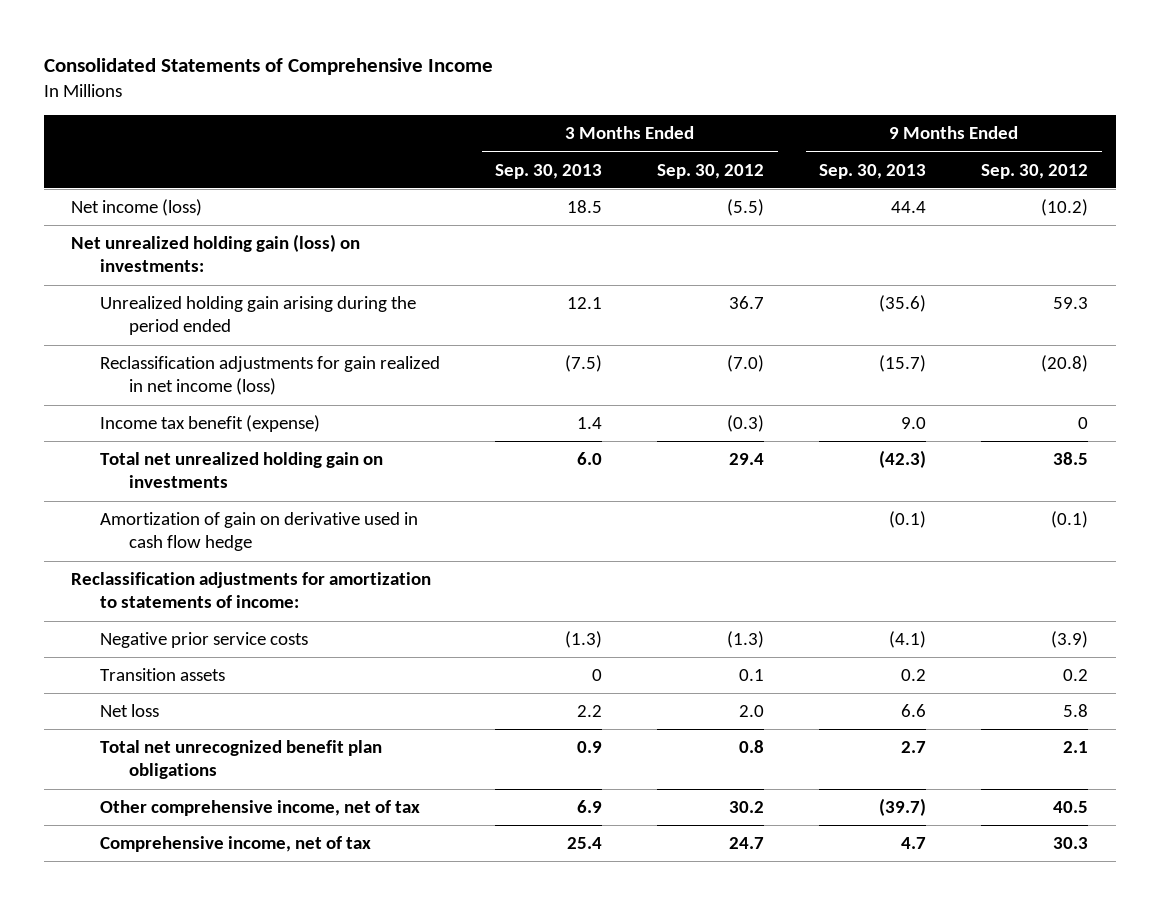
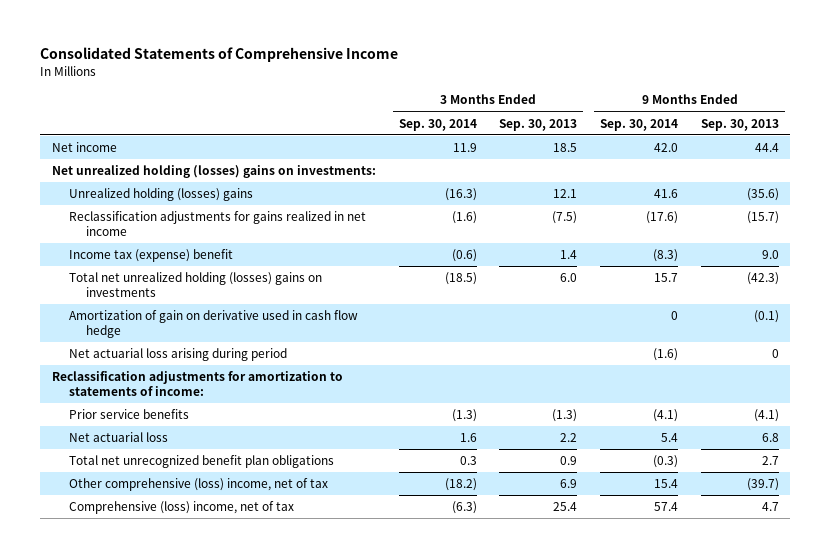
- | 3 Months Ended Sep. 30, 2013 | 3 Months Ended Sep. 30, 2012 | 9 Months Ended Sep. 30, 2013 | 9 Months Ended Sep. 30, 2012
+ | 3 Months Ended Sep. 30, 2014 | 3 Months Ended Sep. 30, 2013 | 9 Months Ended Sep. 30, 2014 | 9 Months Ended Sep. 30, 2013
- Net income (loss) | 18.5 | (5.5) | 44.4 | (10.2)
- Net unrealized holding gain (loss) on investments:
- Unrealized holding gain arising during the period ended | 12.1 | 36.7 | (35.6) | 59.3
- Reclassification adjustments for gain realized in net income (loss) | (7.5) | (7.0) | (15.7) | (20.8)
- Income tax benefit (expense) | 1.4 | (0.3) | 9.0 | 0
- Total net unrealized holding gain on investments | 6.0 | 29.4 | (42.3) | 38.5
+ Net income | 11.9 | 18.5 | 42.0 | 44.4
+ Net unrealized holding (losses) gains on investments:
+ Unrealized holding (losses) gains | (16.3) | 12.1 | 41.6 | (35.6)
+ Reclassification adjustments for gains realized in net income | (1.6) | (7.5) | (17.6) | (15.7)
+ Income tax (expense) benefit | (0.6) | 1.4 | (8.3) | 9.0
+ Total net unrealized holding (losses) gains on investments | (18.5) | 6.0 | 15.7 | (42.3)
+ Net actuarial loss arising during period | | | (1.6) | 0
- Negative prior service costs | (1.3) | (1.3) | (4.1) | (3.9)
- Transition assets | 0 | 0.1 | 0.2 | 0.2
- Net loss | 2.2 | 2.0 | 6.6 | 5.8
+ Prior service benefits | (1.3) | (1.3) | (4.1) | (4.1)
+ Net actuarial loss | 1.6 | 2.2 | 5.4 | 6.8
- Other comprehensive income, net of tax | 6.9 | 30.2 | (39.7) | 40.5
- Comprehensive income, net of tax | 25.4 | 24.7 | 4.7 | 30.3
+ Other comprehensive (loss) income, net of tax | (18.2) | 6.9 | 15.4 | (39.7)
+ Comprehensive (loss) income, net of tax | (6.3) | 25.4 | 57.4 | 4.7

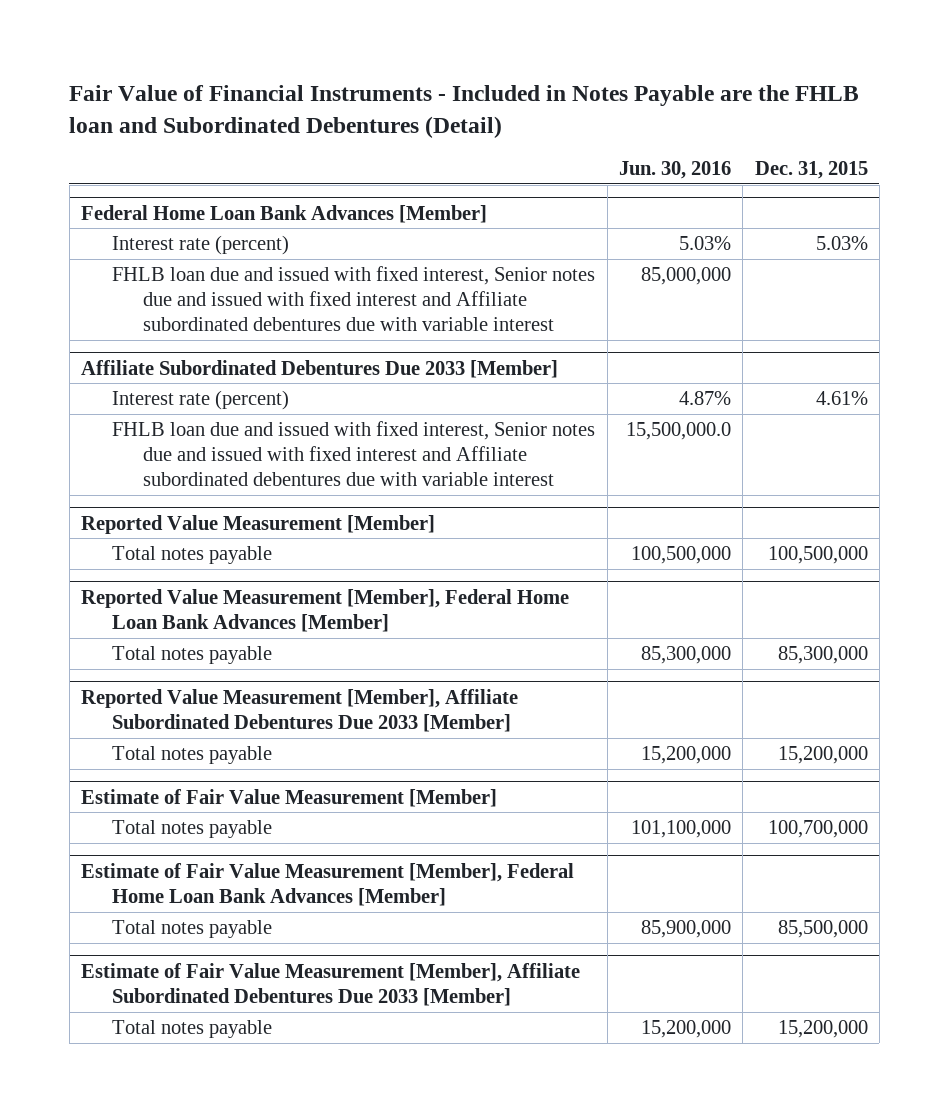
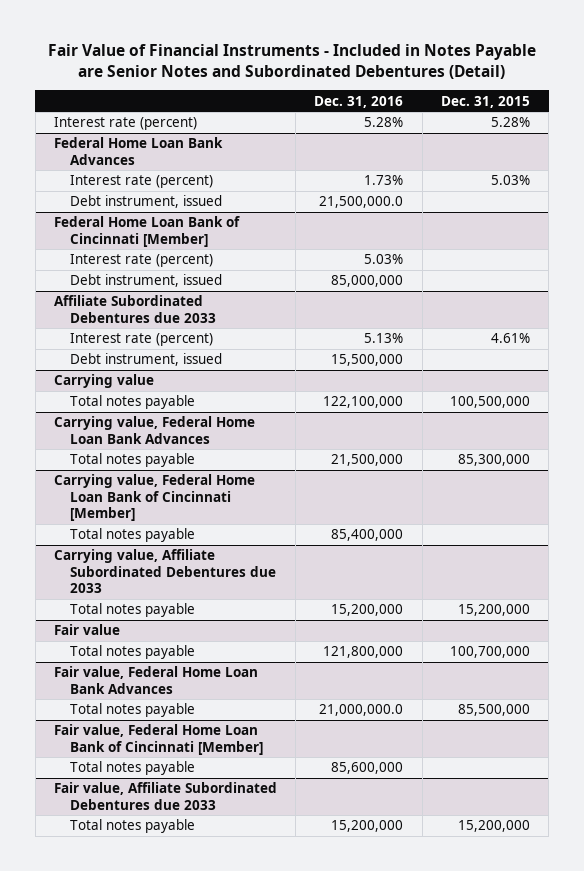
- Fair Value of Financial Instruments - Included in Notes Payable are the FHLB loan and Subordinated Debentures (Detail)
+ Fair Value of Financial Instruments - Included in Notes Payable are Senior Notes and Subordinated Debentures (Detail)
- | Jun. 30, 2016 | Dec. 31, 2015
+ | Dec. 31, 2016 | Dec. 31, 2015
- Federal Home Loan Bank Advances [Member]
+ Interest rate (percent) | 5.28% | 5.28%
+ Federal Home Loan Bank Advances
- FHLB loan due and issued with fixed interest, Senior notes due and issued with fixed interest and Affiliate subordinated debentures due with variable interest | 85,000,000 |
- Affiliate Subordinated Debentures Due 2033 [Member]
+ Debt instrument, issued | 21,500,000.0 |
+ Federal Home Loan Bank of Cincinnati [Member]
+ Interest rate (percent) | 5.03% |
+ Debt instrument, issued | 85,000,000 |
+ Affiliate Subordinated Debentures due 2033
- FHLB loan due and issued with fixed interest, Senior notes due and issued with fixed interest and Affiliate subordinated debentures due with variable interest | 15,500,000.0 |
- Reported Value Measurement [Member]
+ Debt instrument, issued | 15,500,000 |
+ Carrying value
- Reported Value Measurement [Member], Federal Home Loan Bank Advances [Member]
+ Carrying value, Federal Home Loan Bank Advances
- Reported Value Measurement [Member], Affiliate Subordinated Debentures Due 2033 [Member]
+ Carrying value, Federal Home Loan Bank of Cincinnati [Member]
+ Total notes payable | 85,400,000 |
+ Carrying value, Affiliate Subordinated Debentures due 2033
- Estimate of Fair Value Measurement [Member]
+ Fair value
- Estimate of Fair Value Measurement [Member], Federal Home Loan Bank Advances [Member]
+ Fair value, Federal Home Loan Bank Advances
- Estimate of Fair Value Measurement [Member], Affiliate Subordinated Debentures Due 2033 [Member]
+ Fair value, Federal Home Loan Bank of Cincinnati [Member]
+ Total notes payable | 85,600,000 |
+ Fair value, Affiliate Subordinated Debentures due 2033

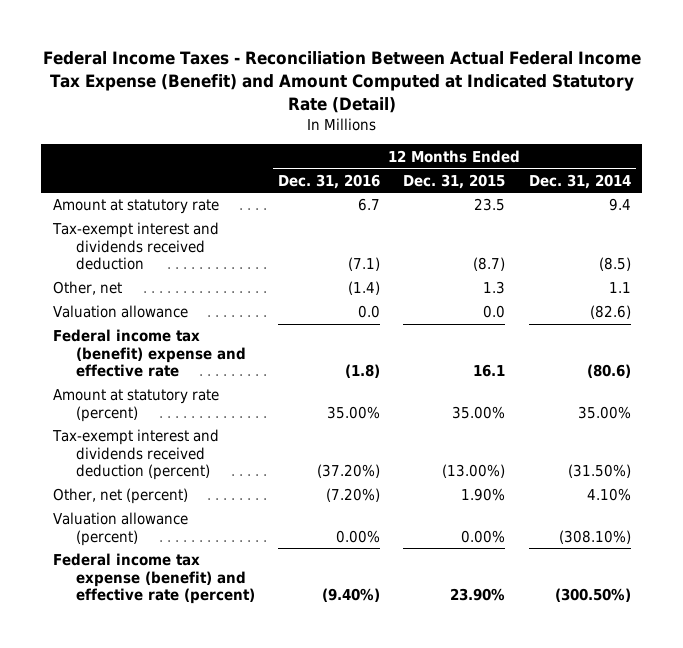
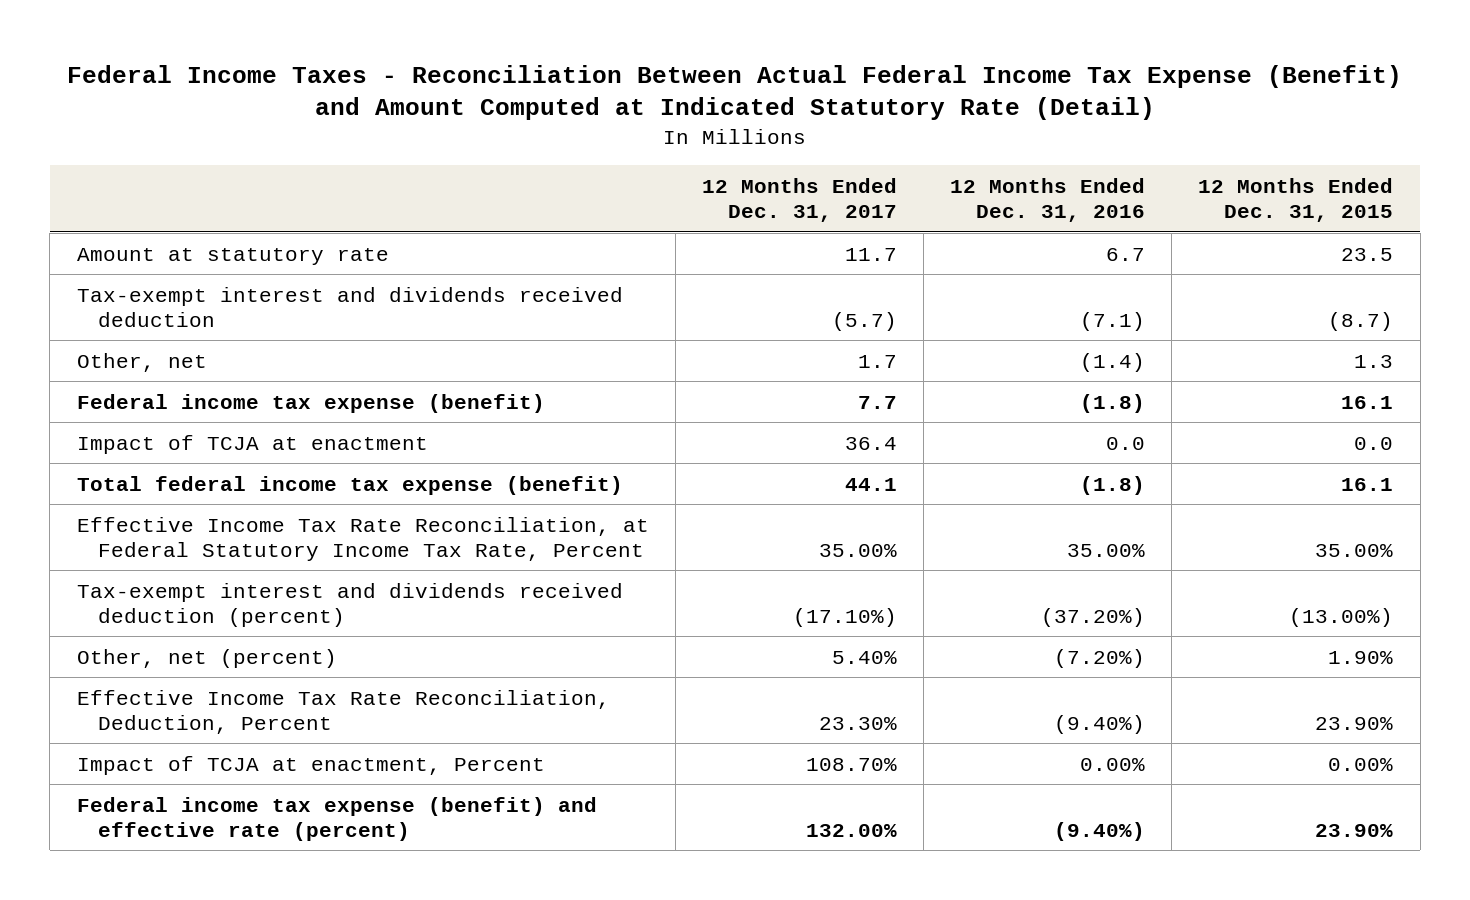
- | 12 Months Ended Dec. 31, 2016 | 12 Months Ended Dec. 31, 2015 | 12 Months Ended Dec. 31, 2014
+ | 12 Months Ended Dec. 31, 2017 | 12 Months Ended Dec. 31, 2016 | 12 Months Ended Dec. 31, 2015
- Valuation allowance | 0.0 | 0.0 | (82.6)
- Federal income tax (benefit) expense and effective rate | (1.8) | 16.1 | (80.6)
- Amount at statutory rate (percent) | 35.00% | 35.00% | 35.00%
+ Federal income tax expense (benefit) | 7.7 | (1.8) | 16.1
+ Impact of TCJA at enactment | 36.4 | 0.0 | 0.0
+ Total federal income tax expense (benefit) | 44.1 | (1.8) | 16.1
+ Effective Income Tax Rate Reconciliation, at Federal Statutory Income Tax Rate, Percent | 35.00% | 35.00% | 35.00%
- Valuation allowance (percent) | 0.00% | 0.00% | (308.10%)
+ Effective Income Tax Rate Reconciliation, Deduction, Percent | 23.30% | (9.40%) | 23.90%
+ Impact of TCJA at enactment, Percent | 108.70% | 0.00% | 0.00%

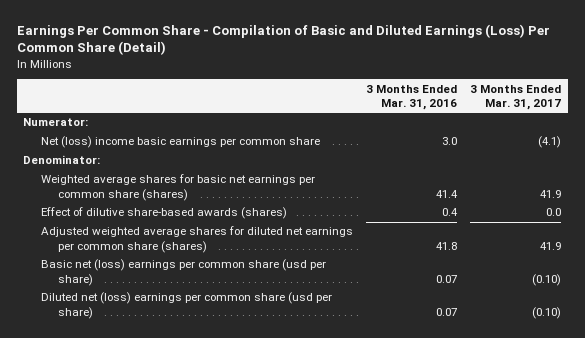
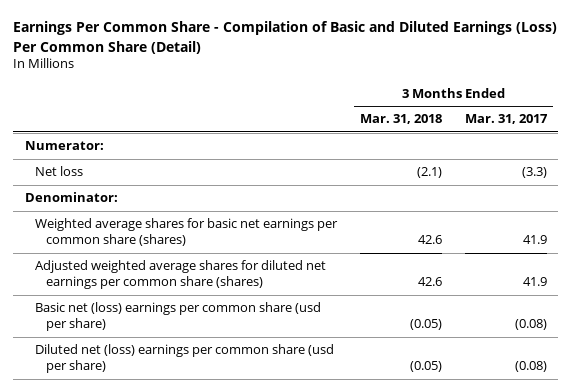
- | 3 Months Ended Mar. 31, 2016 | 3 Months Ended Mar. 31, 2017
+ | 3 Months Ended Mar. 31, 2018 | 3 Months Ended Mar. 31, 2017
- Net (loss) income basic earnings per common share | 3.0 | (4.1)
+ Net loss | (2.1) | (3.3)
- Effect of dilutive share-based awards (shares) | 0.4 | 0.0
- Basic net (loss) earnings per common share (usd per share) | 0.07 | (0.10)
- Diluted net (loss) earnings per common share (usd per share) | 0.07 | (0.10)
+ Basic net (loss) earnings per common share (usd per share) | (0.05) | (0.08)
+ Diluted net (loss) earnings per common share (usd per share) | (0.05) | (0.08)

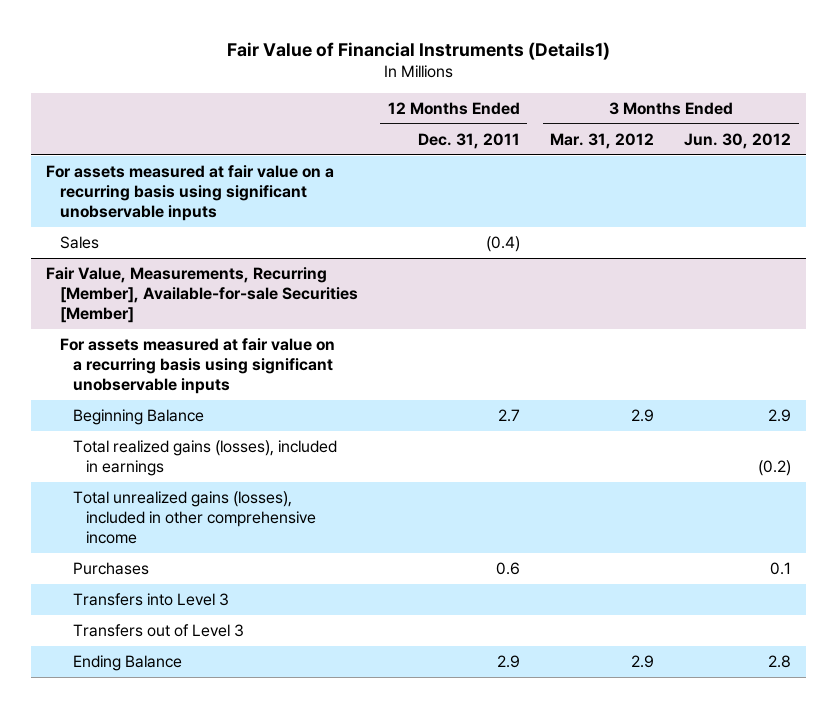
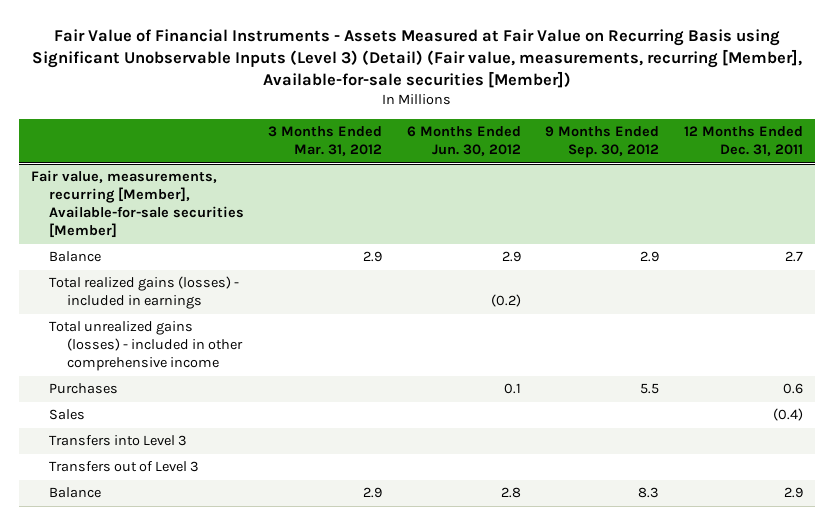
- Fair Value of Financial Instruments (Details1)
+ Fair Value of Financial Instruments - Assets Measured at Fair Value on Recurring Basis using Significant Unobservable Inputs (Level 3) (Detail) (Fair value, measurements, recurring [Member], Available-for-sale securities [Member])
- | 12 Months Ended Dec. 31, 2011 | 3 Months Ended Mar. 31, 2012 | 3 Months Ended Jun. 30, 2012
+ | 3 Months Ended Mar. 31, 2012 | 6 Months Ended Jun. 30, 2012 | 9 Months Ended Sep. 30, 2012 | 12 Months Ended Dec. 31, 2011
- For assets measured at fair value on a recurring basis using significant unobservable inputs
- Sales | (0.4) | |
- Fair Value, Measurements, Recurring [Member], Available-for-sale Securities [Member]
- For assets measured at fair value on a recurring basis using significant unobservable inputs
- Beginning Balance | 2.7 | 2.9 | 2.9
- Total realized gains (losses), included in earnings | | | (0.2)
- Total unrealized gains (losses), included in other comprehensive income
+ Fair value, measurements, recurring [Member], Available-for-sale securities [Member]
+ Balance | 2.9 | 2.9 | 2.9 | 2.7
+ Total realized gains (losses) - included in earnings | | (0.2) | |
+ Total unrealized gains (losses) - included in other comprehensive income
+ Sales | | | | (0.4)
- Ending Balance | 2.9 | 2.9 | 2.8
+ Balance | 2.9 | 2.8 | 8.3 | 2.9

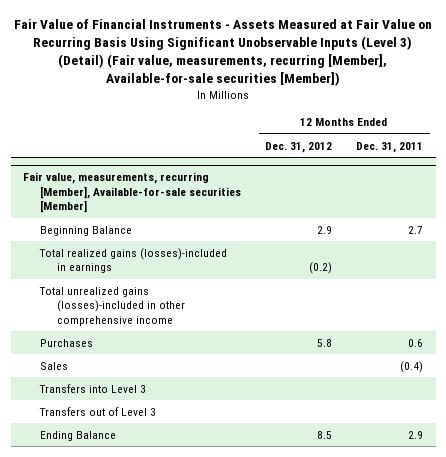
- Fair Value of Financial Instruments - Assets Measured at Fair Value on Recurring Basis using Significant Unobservable Inputs (Level 3) (Detail) (Fair value, measurements, recurring [Member], Available-for-sale securities [Member])
+ Fair Value of Financial Instruments - Assets Measured at Fair Value on Recurring Basis Using Significant Unobservable Inputs (Level 3) (Detail) (Fair value, measurements, recurring [Member], Available-for-sale securities [Member])
- | 3 Months Ended Mar. 31, 2012 | 6 Months Ended Jun. 30, 2012 | 9 Months Ended Sep. 30, 2012 | 12 Months Ended Dec. 31, 2011
+ | 12 Months Ended Dec. 31, 2012 | 12 Months Ended Dec. 31, 2011
@ Fair value, measurements, recurring [Member], Available-for-sale securities [Member]
- Balance | 2.9 | 2.9 | 2.9 | 2.7
- Total realized gains (losses) - included in earnings | | (0.2) | |
- Total unrealized gains (losses) - included in other comprehensive income
+ Beginning Balance | 2.9 | 2.7
+ Total realized gains (losses)-included in earnings | (0.2) |
+ Total unrealized gains (losses)-included in other comprehensive income
- Balance | 2.9 | 2.8 | 8.3 | 2.9
+ Ending Balance | 8.5 | 2.9

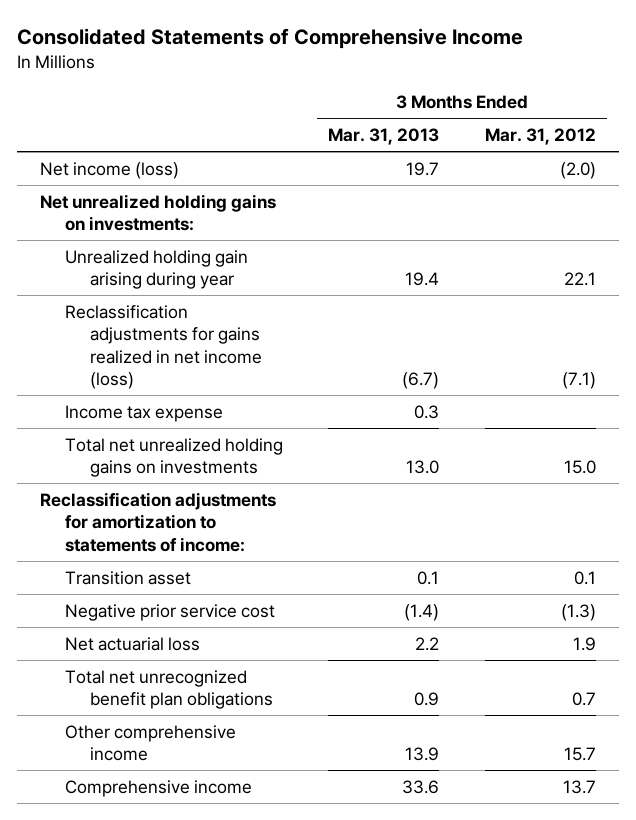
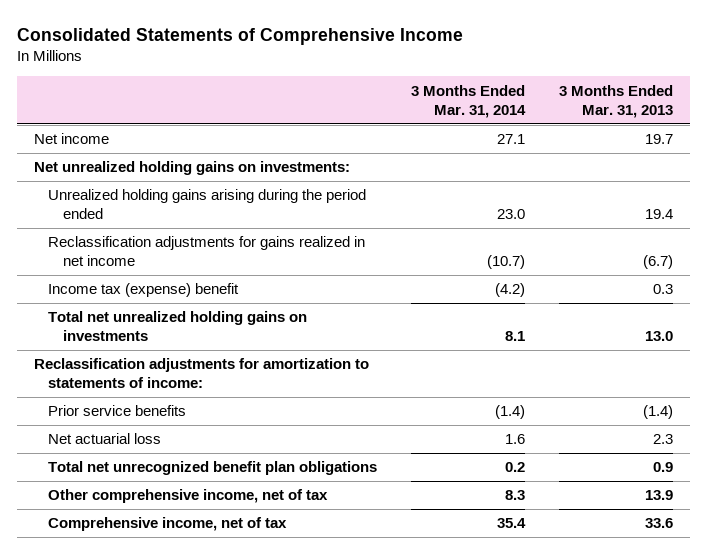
- | 3 Months Ended Mar. 31, 2013 | 3 Months Ended Mar. 31, 2012
+ | 3 Months Ended Mar. 31, 2014 | 3 Months Ended Mar. 31, 2013
- Net income (loss) | 19.7 | (2.0)
+ Net income | 27.1 | 19.7
- Unrealized holding gain arising during year | 19.4 | 22.1
- Reclassification adjustments for gains realized in net income (loss) | (6.7) | (7.1)
- Income tax expense | 0.3 |
+ Unrealized holding gains arising during the period ended | 23.0 | 19.4
+ Reclassification adjustments for gains realized in net income | (10.7) | (6.7)
+ Income tax (expense) benefit | (4.2) | 0.3
- Transition asset | 0.1 | 0.1
- Negative prior service cost | (1.4) | (1.3)
- Net actuarial loss | 2.2 | 1.9
+ Prior service benefits | (1.4) | (1.4)
+ Net actuarial loss | 1.6 | 2.3
- Other comprehensive income | 13.9 | 15.7
- Comprehensive income | 33.6 | 13.7
+ Other comprehensive income, net of tax | 8.3 | 13.9
+ Comprehensive income, net of tax | 35.4 | 33.6

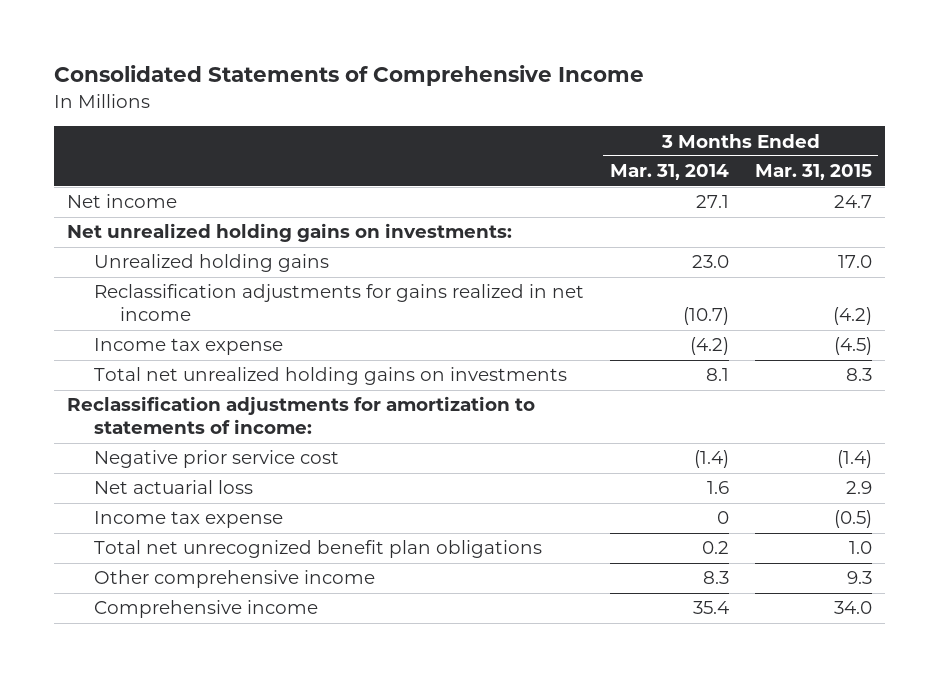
- | 3 Months Ended Mar. 31, 2014 | 3 Months Ended Mar. 31, 2013
+ | 3 Months Ended Mar. 31, 2014 | 3 Months Ended Mar. 31, 2015
- Unrealized holding gains arising during the period ended | 23.0 | 19.4
+ Unrealized holding gains | 23.0 | 17.0
- Income tax (expense) benefit | (4.2) | 0.3
+ Income tax expense | (4.2) | (4.5)
- Prior service benefits | (1.4) | (1.4)
+ Negative prior service cost | (1.4) | (1.4)
+ Income tax expense | 0 | (0.5)
- Other comprehensive income, net of tax | 8.3 | 13.9
- Comprehensive income, net of tax | 35.4 | 33.6
+ Other comprehensive income | 8.3 | 9.3
+ Comprehensive income | 35.4 | 34.0

